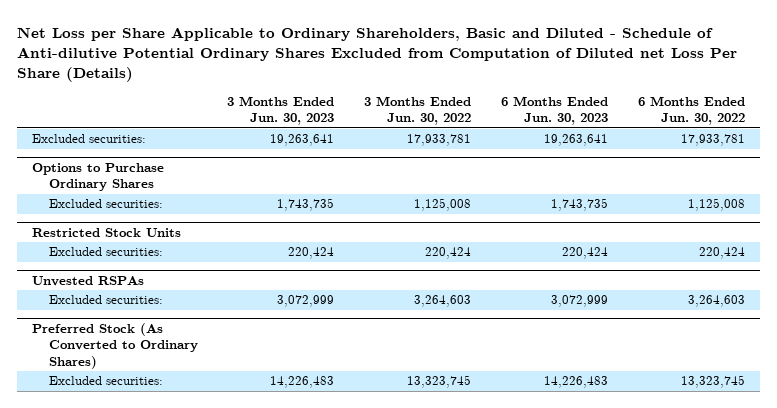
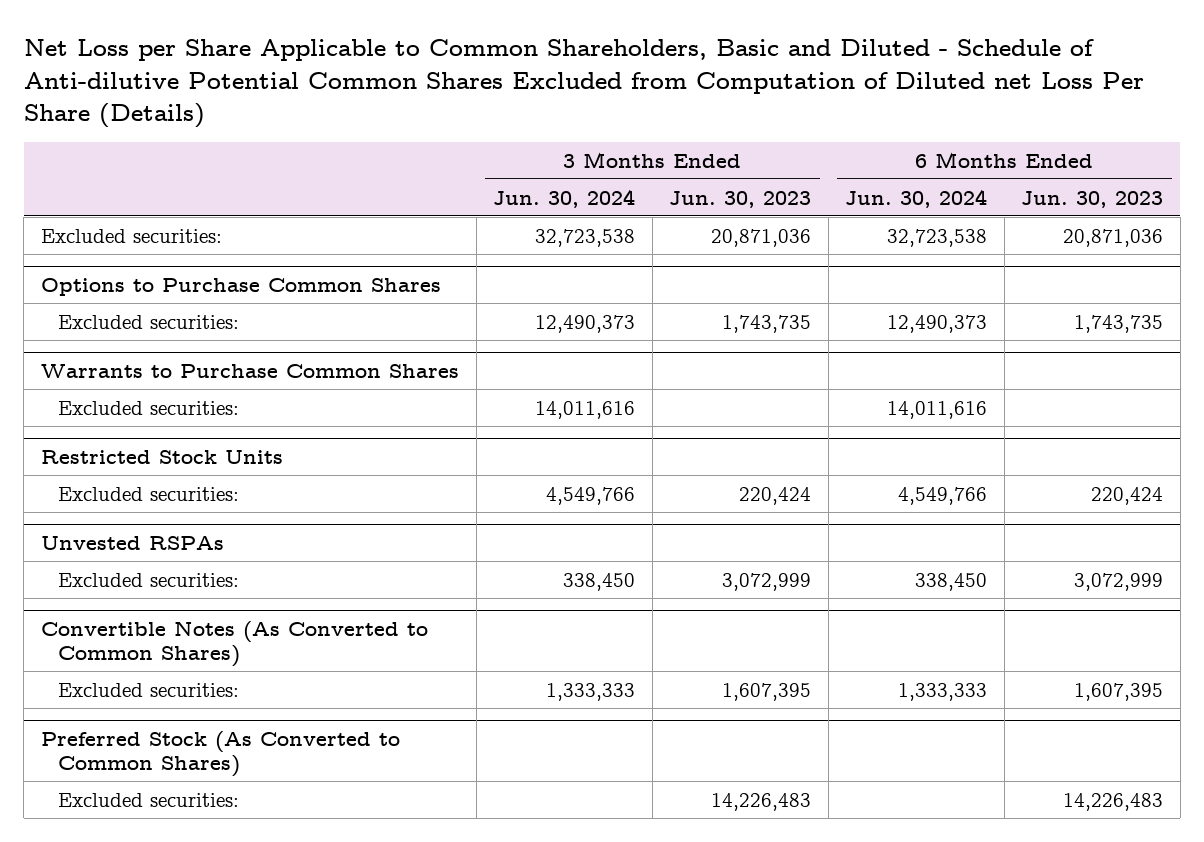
- Net Loss per Share Applicable to Ordinary Shareholders, Basic and Diluted - Schedule of Anti-dilutive Potential Ordinary Shares Excluded from Computation of Diluted net Loss Per Share (Details)
+ Net Loss per Share Applicable to Common Shareholders, Basic and Diluted - Schedule of Anti-dilutive Potential Common Shares Excluded from Computation of Diluted net Loss Per Share (Details)
- | 3 Months Ended Jun. 30, 2023 | 3 Months Ended Jun. 30, 2022 | 6 Months Ended Jun. 30, 2023 | 6 Months Ended Jun. 30, 2022
+ | 3 Months Ended Jun. 30, 2024 | 3 Months Ended Jun. 30, 2023 | 6 Months Ended Jun. 30, 2024 | 6 Months Ended Jun. 30, 2023
- Excluded securities: | 19,263,641 | 17,933,781 | 19,263,641 | 17,933,781
- Options to Purchase Ordinary Shares
+ Excluded securities: | 32,723,538 | 20,871,036 | 32,723,538 | 20,871,036
+ Options to Purchase Common Shares
+ Warrants to Purchase Common Shares
+ Excluded securities: | 14,011,616 | | 14,011,616 |
- Preferred Stock (As Converted to Ordinary Shares)
+ Convertible Notes (As Converted to Common Shares)
+ Excluded securities: | 1,333,333 | 1,607,395 | 1,333,333 | 1,607,395
+ Preferred Stock (As Converted to Common Shares)

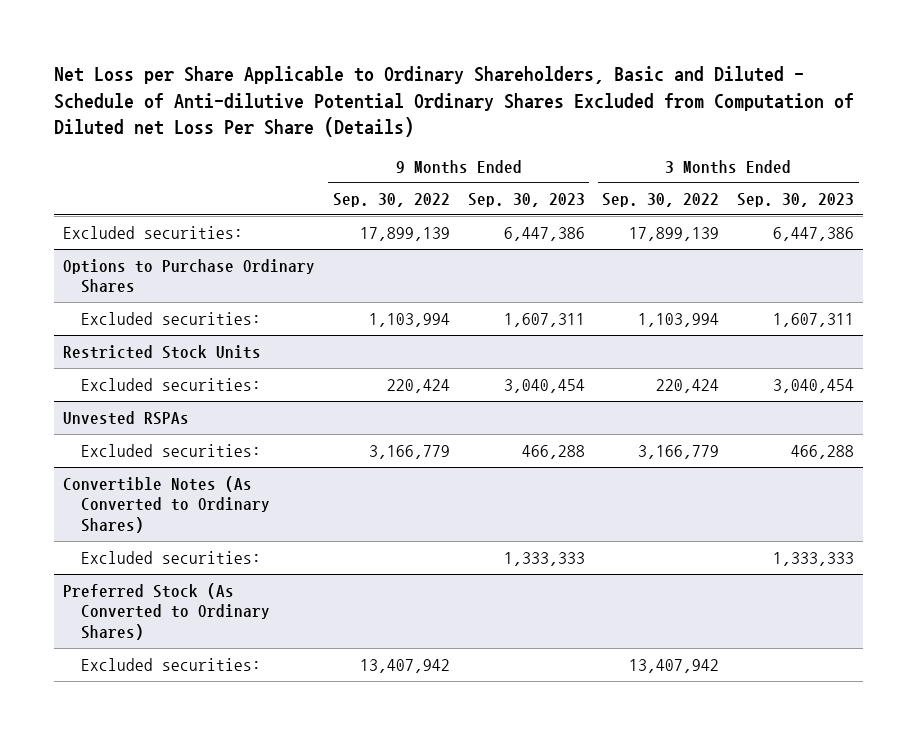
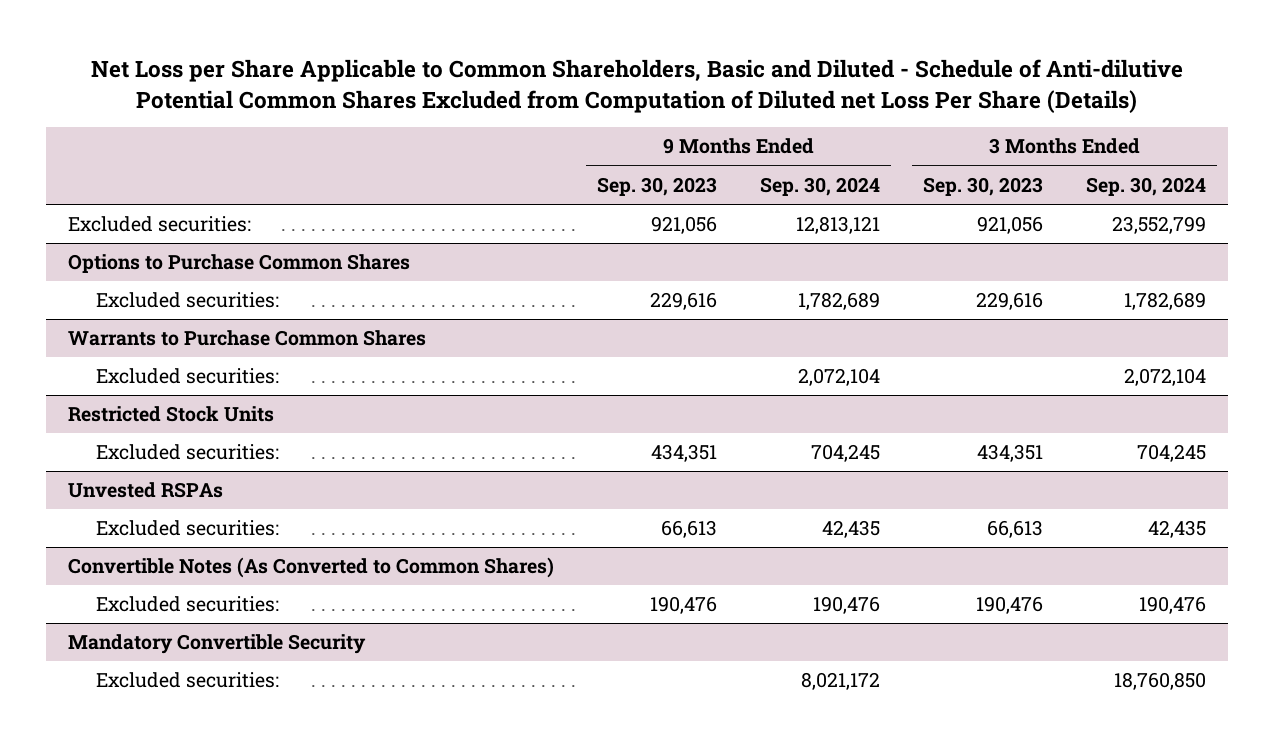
- Net Loss per Share Applicable to Ordinary Shareholders, Basic and Diluted - Schedule of Anti-dilutive Potential Ordinary Shares Excluded from Computation of Diluted net Loss Per Share (Details)
+ Net Loss per Share Applicable to Common Shareholders, Basic and Diluted - Schedule of Anti-dilutive Potential Common Shares Excluded from Computation of Diluted net Loss Per Share (Details)
- | 9 Months Ended Sep. 30, 2022 | 9 Months Ended Sep. 30, 2023 | 3 Months Ended Sep. 30, 2022 | 3 Months Ended Sep. 30, 2023
+ | 9 Months Ended Sep. 30, 2023 | 9 Months Ended Sep. 30, 2024 | 3 Months Ended Sep. 30, 2023 | 3 Months Ended Sep. 30, 2024
- Excluded securities: | 17,899,139 | 6,447,386 | 17,899,139 | 6,447,386
- Options to Purchase Ordinary Shares
- Excluded securities: | 1,103,994 | 1,607,311 | 1,103,994 | 1,607,311
+ Excluded securities: | 921,056 | 12,813,121 | 921,056 | 23,552,799
+ Options to Purchase Common Shares
+ Excluded securities: | 229,616 | 1,782,689 | 229,616 | 1,782,689
+ Warrants to Purchase Common Shares
+ Excluded securities: | | 2,072,104 | | 2,072,104
@ Restricted Stock Units
- Excluded securities: | 220,424 | 3,040,454 | 220,424 | 3,040,454
+ Excluded securities: | 434,351 | 704,245 | 434,351 | 704,245
@ Unvested RSPAs
- Excluded securities: | 3,166,779 | 466,288 | 3,166,779 | 466,288
- Convertible Notes (As Converted to Ordinary Shares)
- Excluded securities: | | 1,333,333 | | 1,333,333
- Preferred Stock (As Converted to Ordinary Shares)
@ Unvested RSPAs
+ Excluded securities: | 66,613 | 42,435 | 66,613 | 42,435
+ Convertible Notes (As Converted to Common Shares)
+ Excluded securities: | 190,476 | 190,476 | 190,476 | 190,476
+ Mandatory Convertible Security

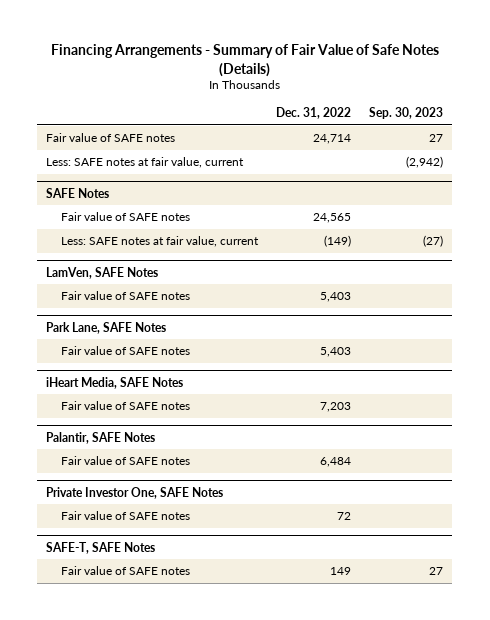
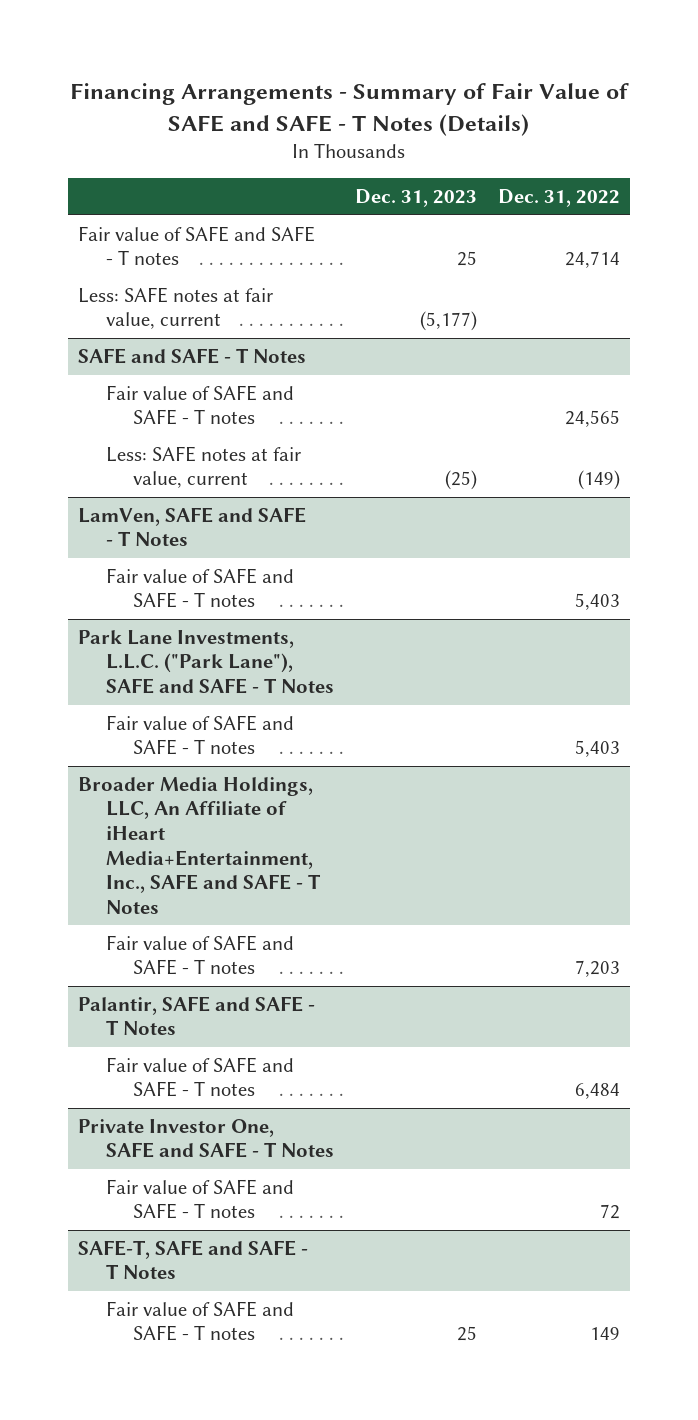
- Financing Arrangements - Summary of Fair Value of Safe Notes (Details)
+ Financing Arrangements - Summary of Fair Value of SAFE and SAFE - T Notes (Details)
- | Dec. 31, 2022 | Sep. 30, 2023
+ | Dec. 31, 2023 | Dec. 31, 2022
- Fair value of SAFE notes | 24,714 | 27
+ Fair value of SAFE and SAFE - T notes | 25 | 24,714
- SAFE Notes
- Fair value of SAFE notes | 24,565 |
+ SAFE and SAFE - T Notes
+ Fair value of SAFE and SAFE - T notes | | 24,565
- LamVen, SAFE Notes
- Fair value of SAFE notes | 5,403 |
- Park Lane, SAFE Notes
- Fair value of SAFE notes | 5,403 |
- iHeart Media, SAFE Notes
- Fair value of SAFE notes | 7,203 |
- Palantir, SAFE Notes
- Fair value of SAFE notes | 6,484 |
- Private Investor One, SAFE Notes
- Fair value of SAFE notes | 72 |
- SAFE-T, SAFE Notes
- Fair value of SAFE notes | 149 | 27
+ LamVen, SAFE and SAFE - T Notes
+ Fair value of SAFE and SAFE - T notes | | 5,403
+ Park Lane Investments, L.L.C. ("Park Lane"), SAFE and SAFE - T Notes
+ Fair value of SAFE and SAFE - T notes | | 5,403
+ Broader Media Holdings, LLC, An Affiliate of iHeart Media+Entertainment, Inc., SAFE and SAFE - T Notes
+ Fair value of SAFE and SAFE - T notes | | 7,203
+ Palantir, SAFE and SAFE - T Notes
+ Fair value of SAFE and SAFE - T notes | | 6,484
+ Private Investor One, SAFE and SAFE - T Notes
+ Fair value of SAFE and SAFE - T notes | | 72
+ SAFE-T, SAFE and SAFE - T Notes
+ Fair value of SAFE and SAFE - T notes | 25 | 149

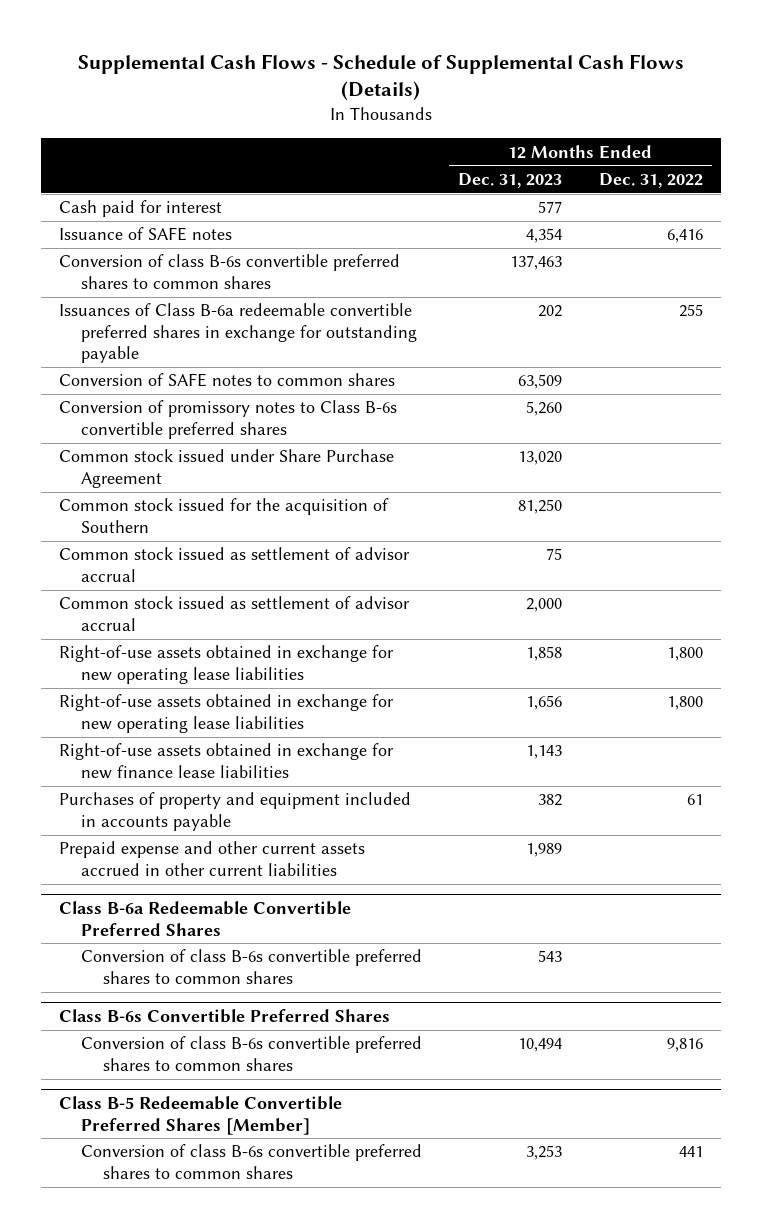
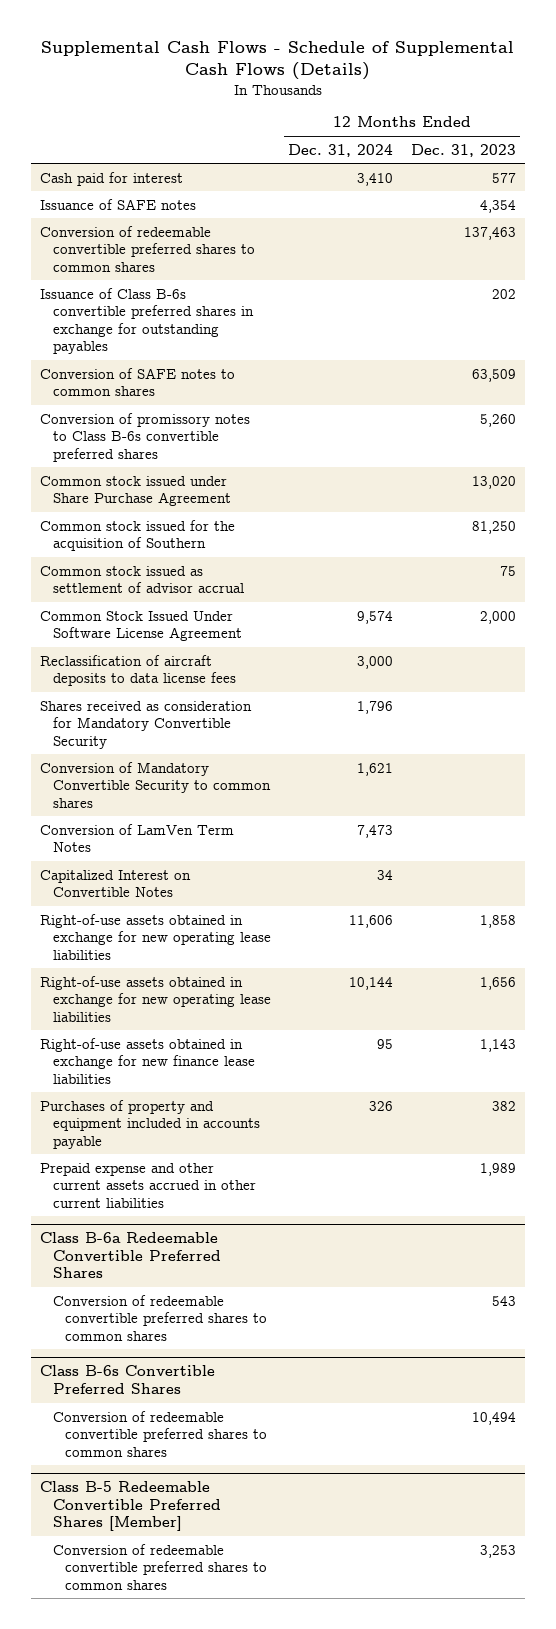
- | 12 Months Ended Dec. 31, 2023 | 12 Months Ended Dec. 31, 2022
+ | 12 Months Ended Dec. 31, 2024 | 12 Months Ended Dec. 31, 2023
- Conversion of class B-6s convertible preferred shares to common shares | 137,463 |
- Issuances of Class B-6a redeemable convertible preferred shares in exchange for outstanding payable | 202 | 255
+ Conversion of redeemable convertible preferred shares to common shares | | 137,463
+ Issuance of Class B-6s convertible preferred shares in exchange for outstanding payables | | 202
- Common stock issued as settlement of advisor accrual | 2,000 |
+ Common Stock Issued Under Software License Agreement | 9,574 | 2,000
+ Reclassification of aircraft deposits to data license fees | 3,000 |
+ Shares received as consideration for Mandatory Convertible Security | 1,796 |
+ Conversion of Mandatory Convertible Security to common shares | 1,621 |
+ Conversion of LamVen Term Notes | 7,473 |
+ Capitalized Interest on Convertible Notes | 34 |
@ Class B-6a Redeemable Convertible Preferred Shares
- Conversion of class B-6s convertible preferred shares to common shares | 543 |
+ Conversion of redeemable convertible preferred shares to common shares | | 543
@ Class B-6s Convertible Preferred Shares
- Conversion of class B-6s convertible preferred shares to common shares | 10,494 | 9,816
+ Conversion of redeemable convertible preferred shares to common shares | | 10,494
@ Class B-5 Redeemable Convertible Preferred Shares [Member]
- Conversion of class B-6s convertible preferred shares to common shares | 3,253 | 441
+ Conversion of redeemable convertible preferred shares to common shares | | 3,253

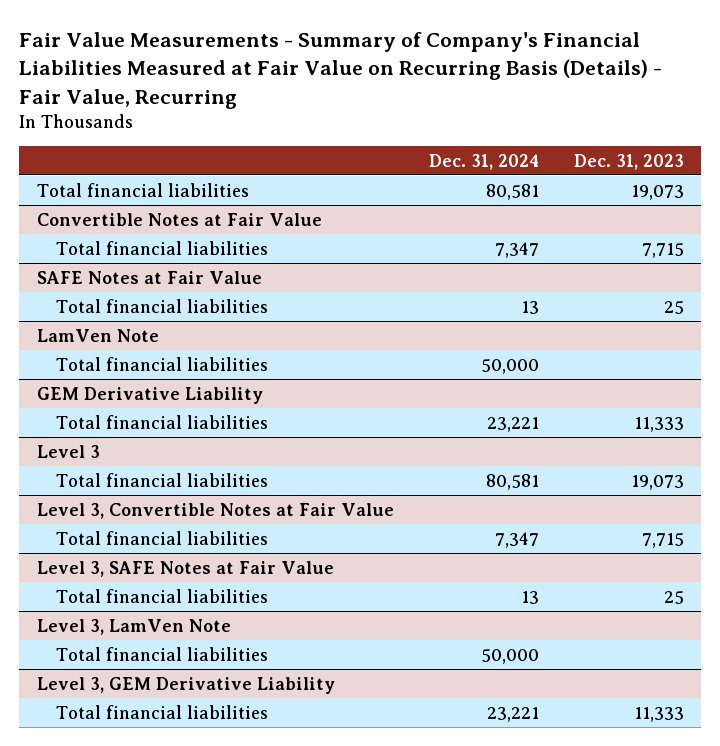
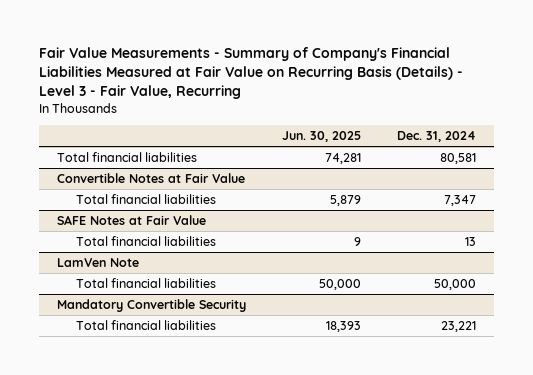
- Fair Value Measurements - Summary of Company's Financial Liabilities Measured at Fair Value on Recurring Basis (Details) - Fair Value, Recurring
+ Fair Value Measurements - Summary of Company's Financial Liabilities Measured at Fair Value on Recurring Basis (Details) - Level 3 - Fair Value, Recurring
- | Dec. 31, 2024 | Dec. 31, 2023
+ | Jun. 30, 2025 | Dec. 31, 2024
- GEM Derivative Liability
- Total financial liabilities | 23,221 | 11,333
- Level 3
- Total financial liabilities | 80,581 | 19,073
- Level 3, Convertible Notes at Fair Value
- Total financial liabilities | 7,347 | 7,715
- Level 3, SAFE Notes at Fair Value
- Total financial liabilities | 13 | 25
- Level 3, LamVen Note
- Total financial liabilities | 50,000 |
- Level 3, GEM Derivative Liability
+ Mandatory Convertible Security

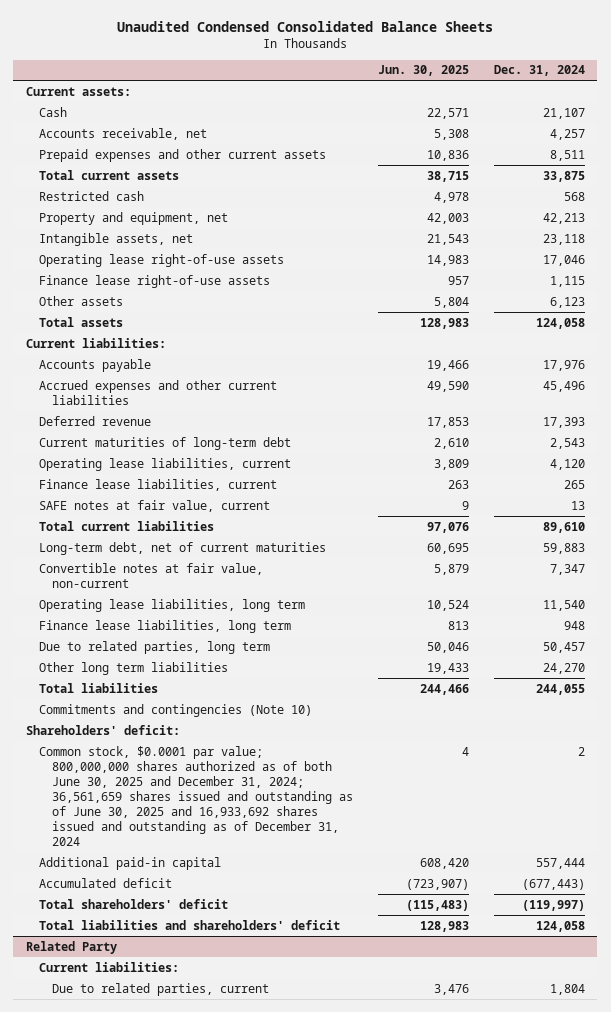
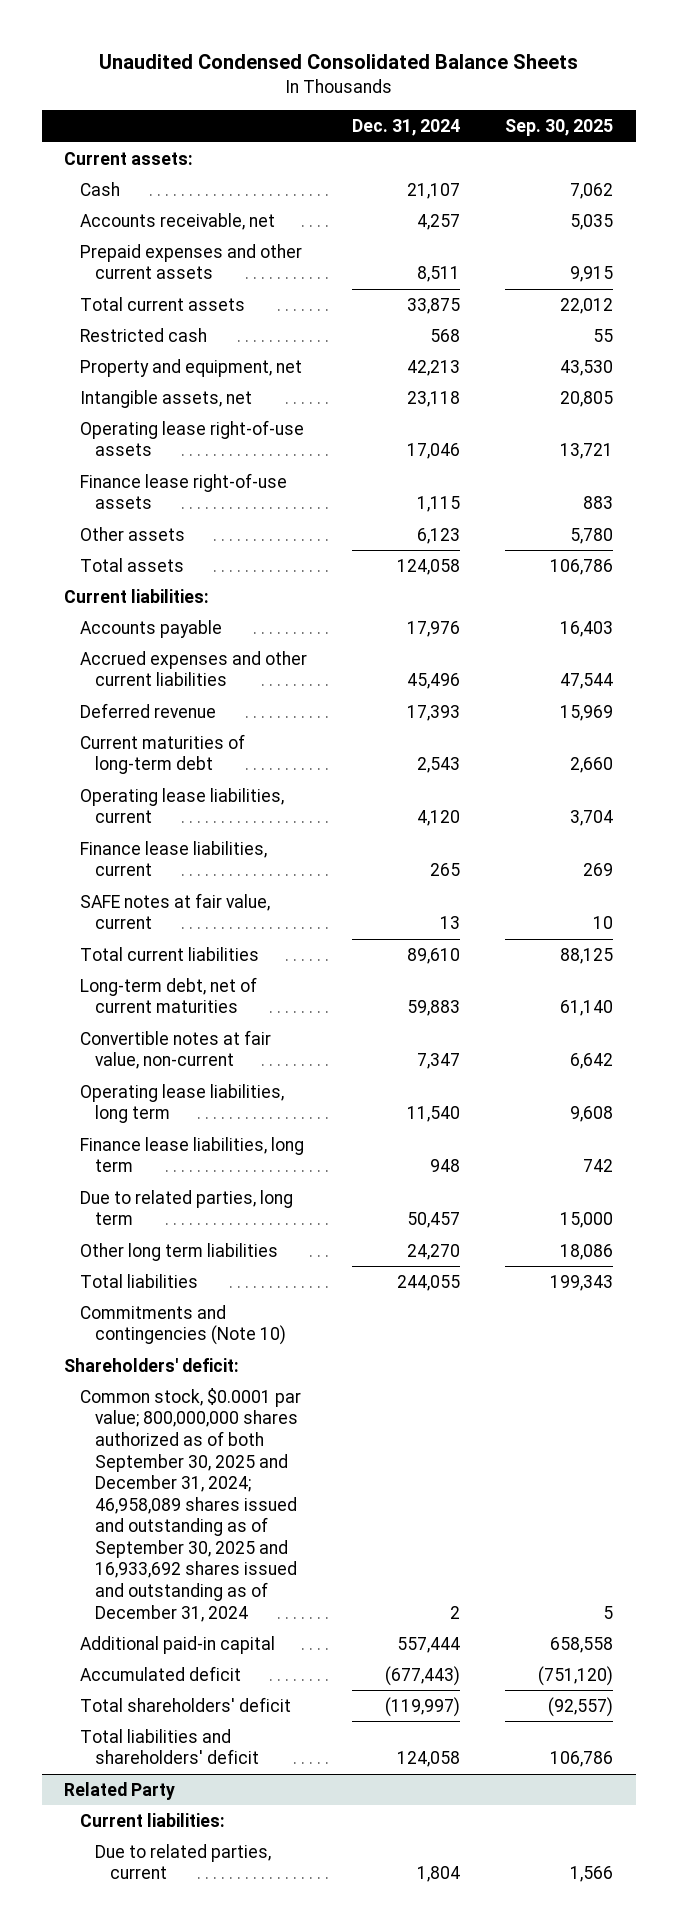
- | Jun. 30, 2025 | Dec. 31, 2024
+ | Dec. 31, 2024 | Sep. 30, 2025
- Common stock, $0.0001 par value; 800,000,000 shares authorized as of both June 30, 2025 and December 31, 2024; 36,561,659 shares issued and outstanding as of June 30, 2025 and 16,933,692 shares issued and outstanding as of December 31, 2024 | 4 | 2
+ Common stock, $0.0001 par value; 800,000,000 shares authorized as of both September 30, 2025 and December 31, 2024; 46,958,089 shares issued and outstanding as of September 30, 2025 and 16,933,692 shares issued and outstanding as of December 31, 2024 | 2 | 5

